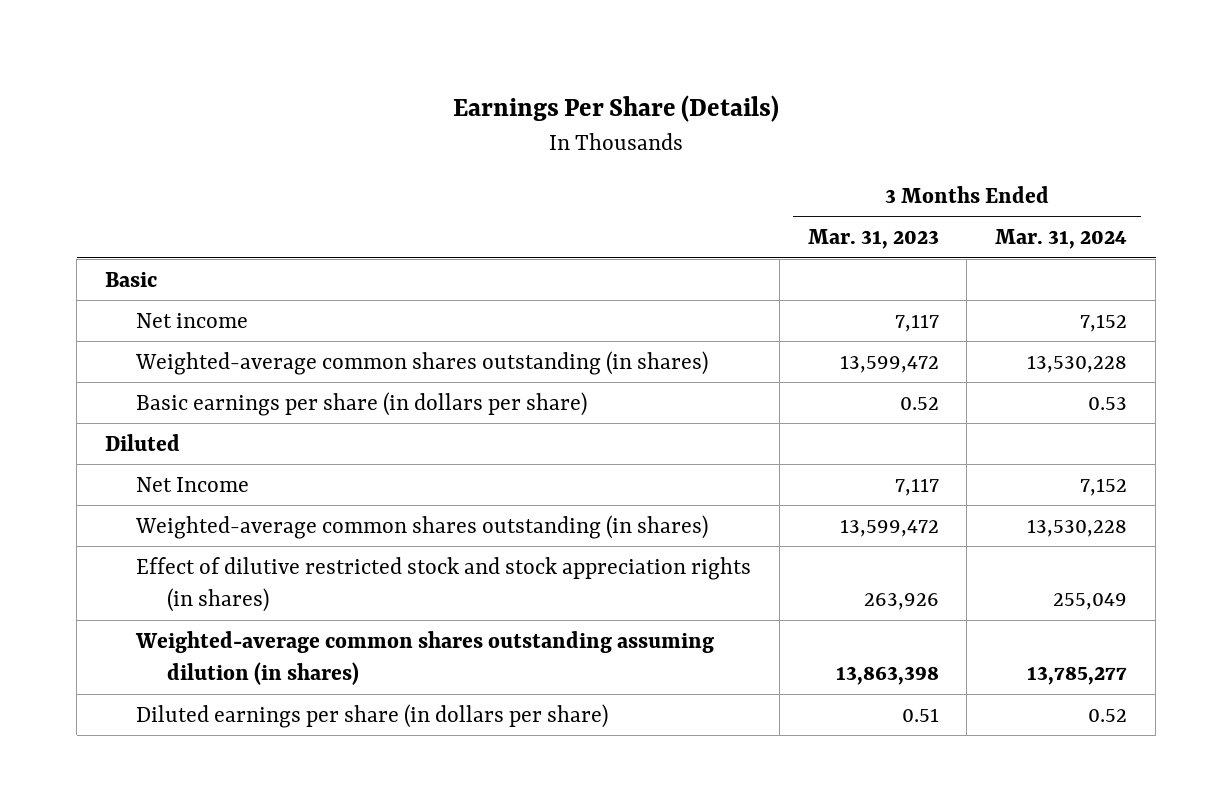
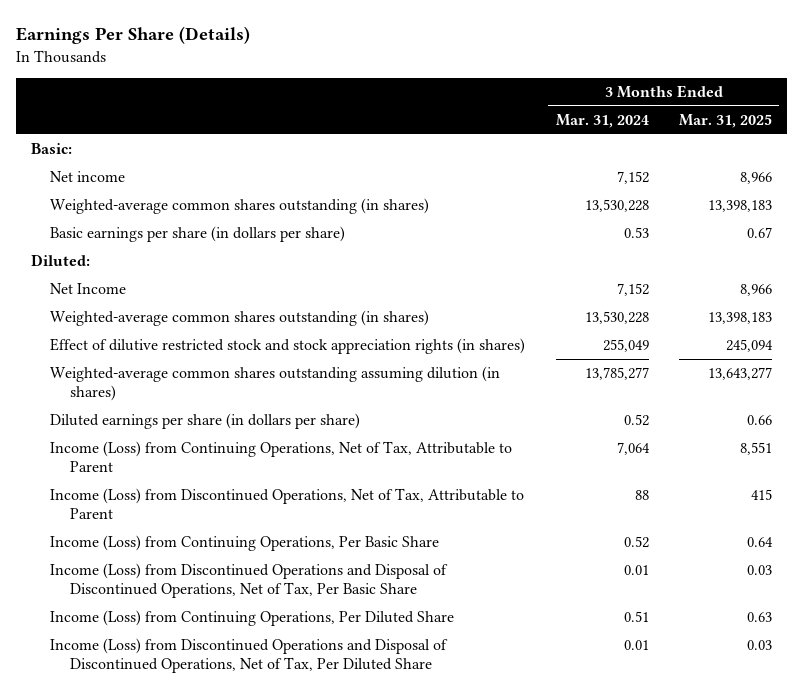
- | 3 Months Ended Mar. 31, 2023 | 3 Months Ended Mar. 31, 2024
+ | 3 Months Ended Mar. 31, 2024 | 3 Months Ended Mar. 31, 2025
- Basic
+ Basic:
- Diluted
+ Diluted:
+ Income (Loss) from Continuing Operations, Net of Tax, Attributable to Parent | 7,064 | 8,551
+ Income (Loss) from Discontinued Operations, Net of Tax, Attributable to Parent | 88 | 415
+ Income (Loss) from Continuing Operations, Per Basic Share | 0.52 | 0.64
+ Income (Loss) from Discontinued Operations and Disposal of Discontinued Operations, Net of Tax, Per Basic Share | 0.01 | 0.03
+ Income (Loss) from Continuing Operations, Per Diluted Share | 0.51 | 0.63
+ Income (Loss) from Discontinued Operations and Disposal of Discontinued Operations, Net of Tax, Per Diluted Share | 0.01 | 0.03

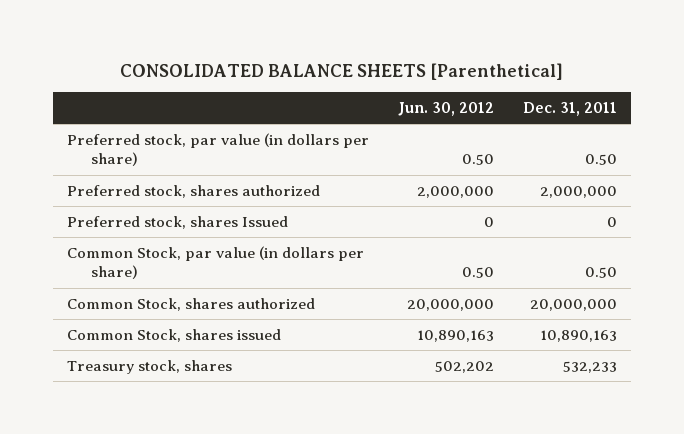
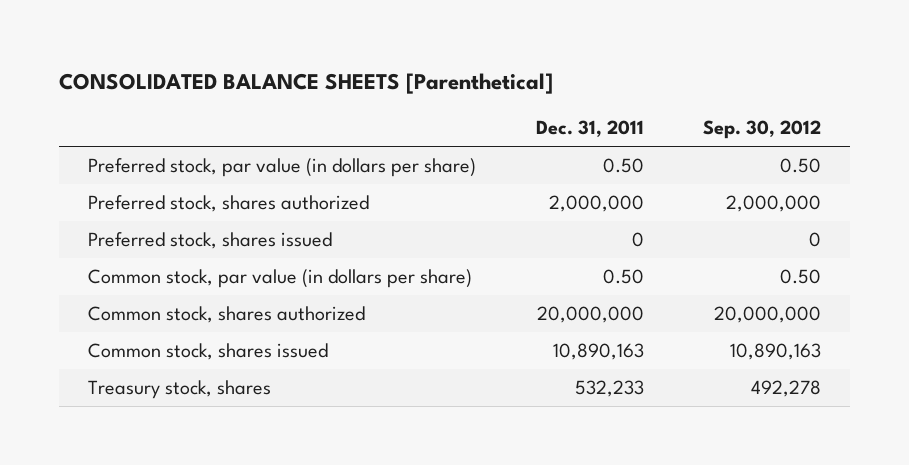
- | Jun. 30, 2012 | Dec. 31, 2011
+ | Dec. 31, 2011 | Sep. 30, 2012
- Preferred stock, shares Issued | 0 | 0
- Common Stock, par value (in dollars per share) | 0.50 | 0.50
- Common Stock, shares authorized | 20,000,000 | 20,000,000
- Common Stock, shares issued | 10,890,163 | 10,890,163
+ Preferred stock, shares issued | 0 | 0
+ Common stock, par value (in dollars per share) | 0.50 | 0.50
+ Common stock, shares authorized | 20,000,000 | 20,000,000
+ Common stock, shares issued | 10,890,163 | 10,890,163

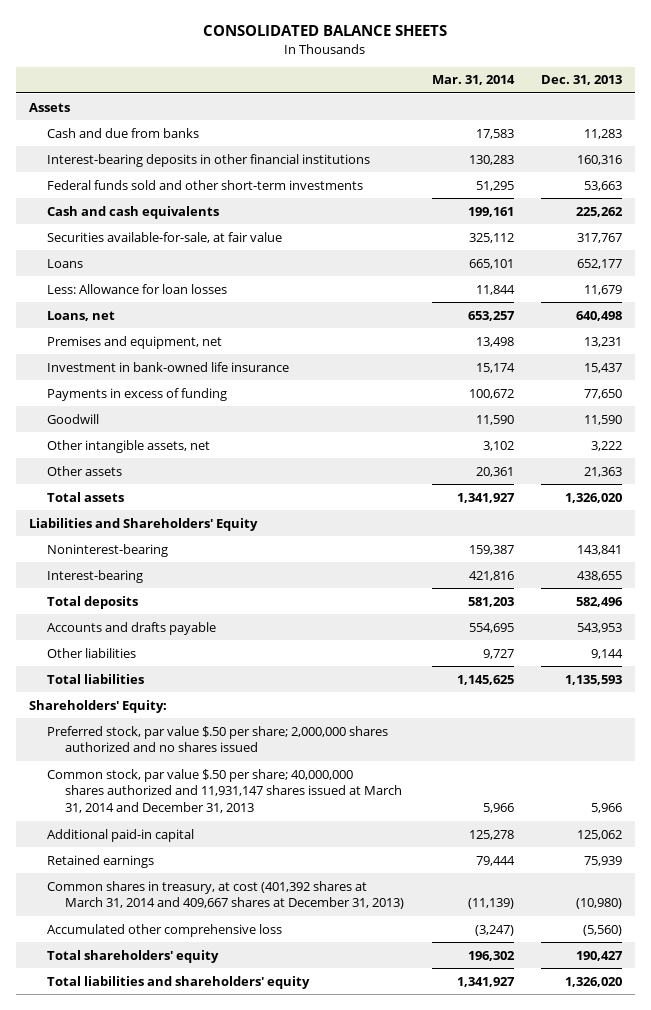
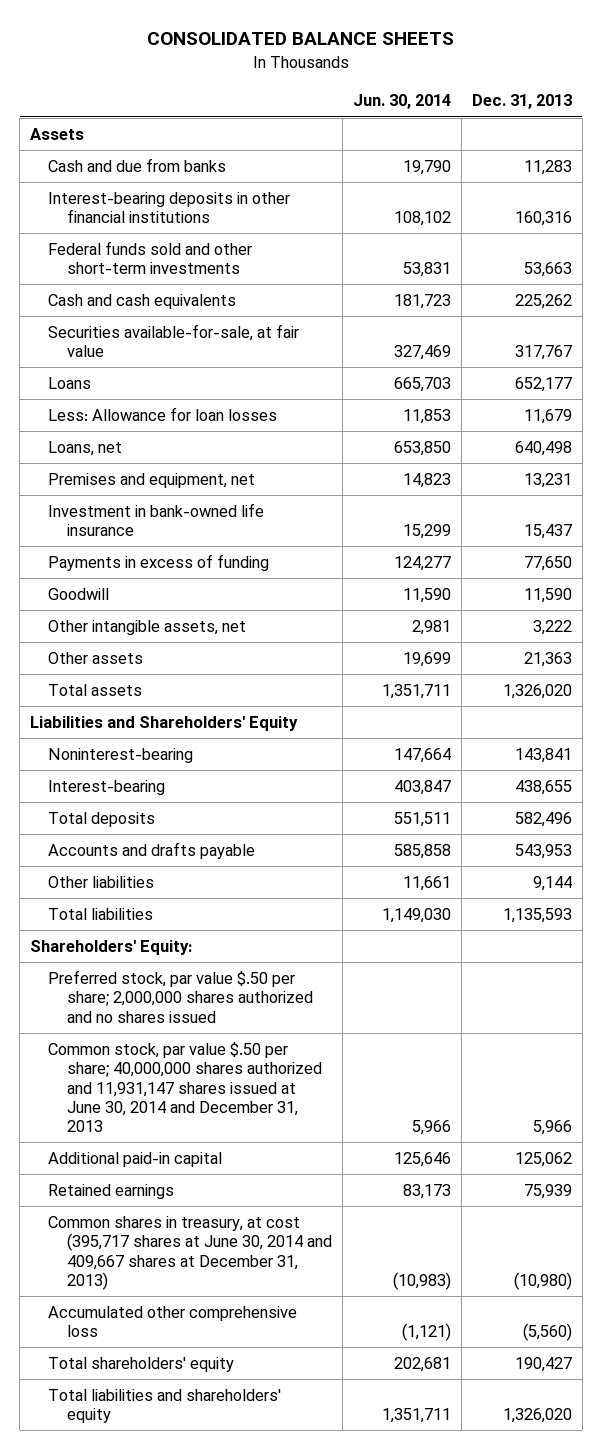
- | Mar. 31, 2014 | Dec. 31, 2013
+ | Jun. 30, 2014 | Dec. 31, 2013
- Common stock, par value $.50 per share; 40,000,000 shares authorized and 11,931,147 shares issued at March 31, 2014 and December 31, 2013 | 5,966 | 5,966
+ Common stock, par value $.50 per share; 40,000,000 shares authorized and 11,931,147 shares issued at June 30, 2014 and December 31, 2013 | 5,966 | 5,966
- Common shares in treasury, at cost (401,392 shares at March 31, 2014 and 409,667 shares at December 31, 2013) | (11,139) | (10,980)
+ Common shares in treasury, at cost (395,717 shares at June 30, 2014 and 409,667 shares at December 31, 2013) | (10,983) | (10,980)

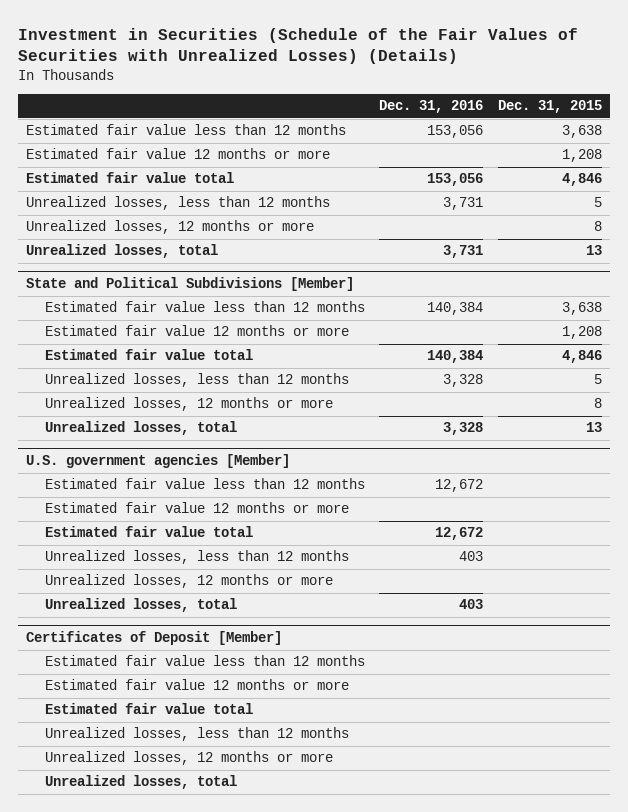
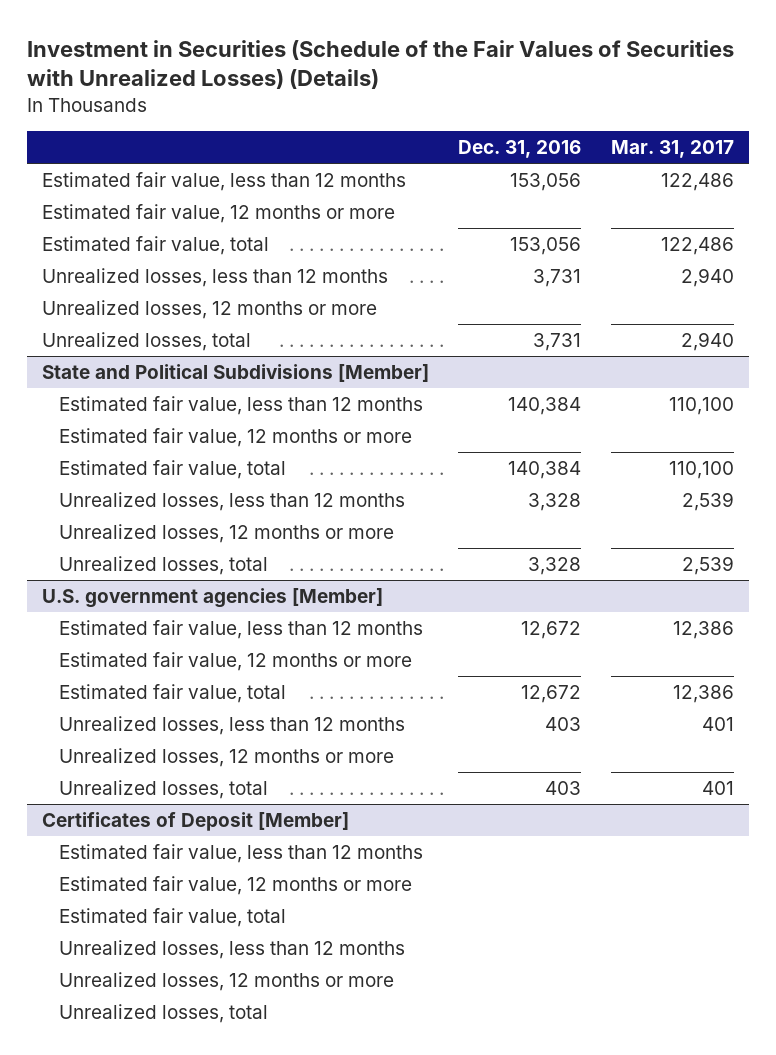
- | Dec. 31, 2016 | Dec. 31, 2015
+ | Dec. 31, 2016 | Mar. 31, 2017
- Estimated fair value less than 12 months | 153,056 | 3,638
- Estimated fair value 12 months or more | | 1,208
- Estimated fair value total | 153,056 | 4,846
+ Estimated fair value, less than 12 months | 153,056 | 122,486
+ Estimated fair value, 12 months or more
+ Estimated fair value, total | 153,056 | 122,486
@ State and Political Subdivisions [Member]
- Estimated fair value less than 12 months | 140,384 | 3,638
- Estimated fair value 12 months or more | | 1,208
- Estimated fair value total | 140,384 | 4,846
+ Estimated fair value, less than 12 months | 140,384 | 110,100
+ Estimated fair value, 12 months or more
+ Estimated fair value, total | 140,384 | 110,100
@ U.S. government agencies [Member]
- Estimated fair value less than 12 months | 12,672 |
- Estimated fair value 12 months or more
- Estimated fair value total | 12,672 |
+ Estimated fair value, less than 12 months | 12,672 | 12,386
+ Estimated fair value, 12 months or more
+ Estimated fair value, total | 12,672 | 12,386
@ Certificates of Deposit [Member]
- Estimated fair value less than 12 months
- Estimated fair value 12 months or more
- Estimated fair value total
+ Estimated fair value, less than 12 months
+ Estimated fair value, 12 months or more
+ Estimated fair value, total

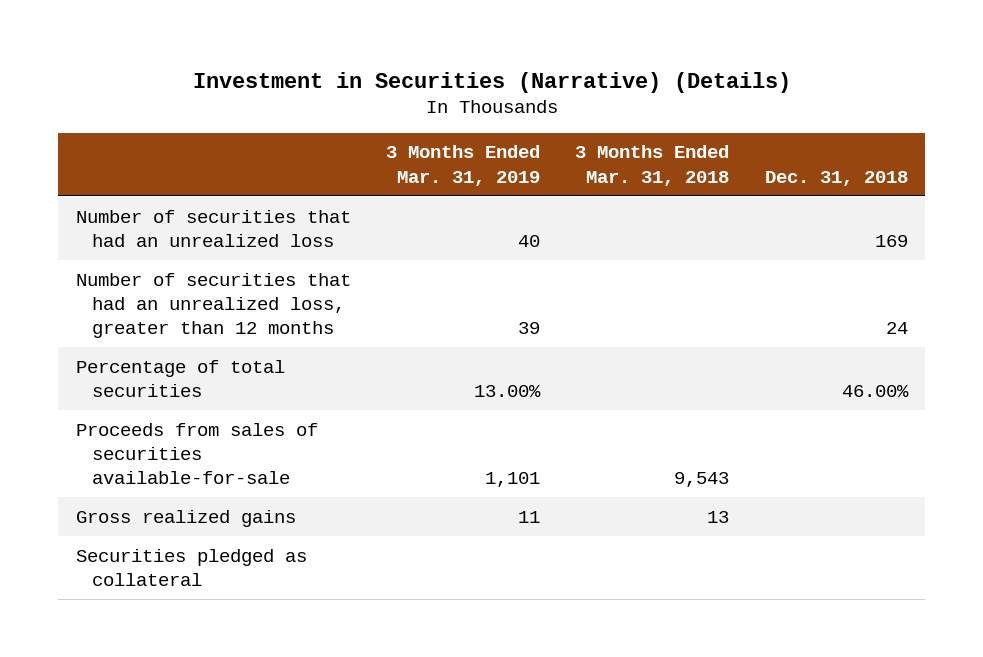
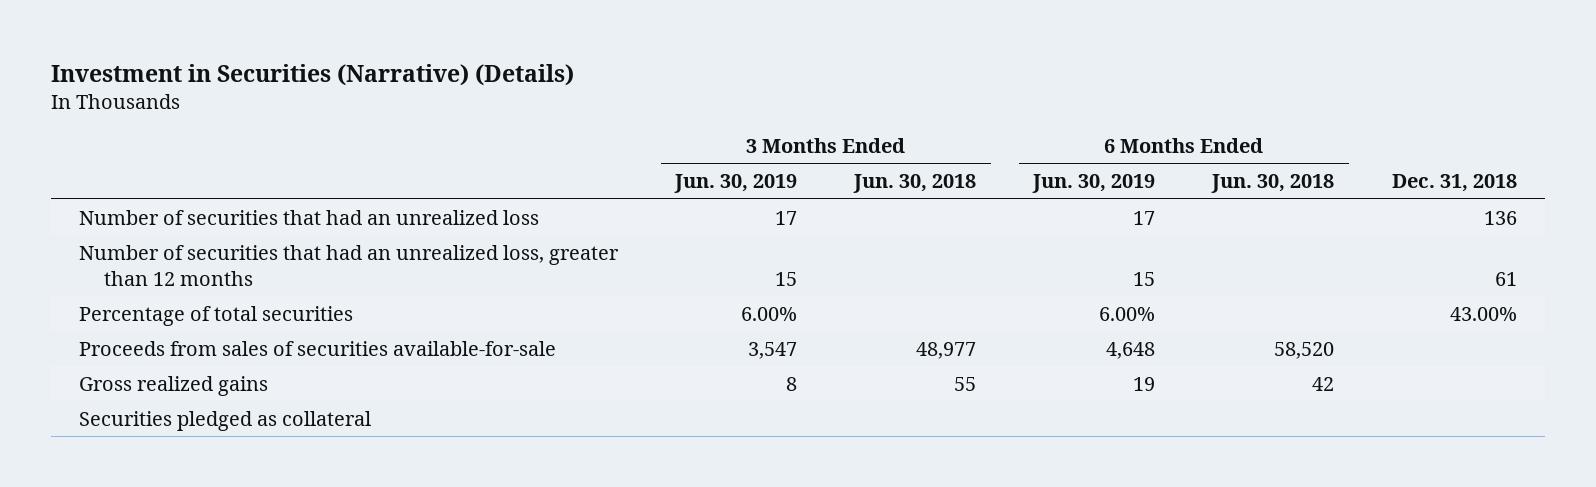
- | 3 Months Ended Mar. 31, 2019 | 3 Months Ended Mar. 31, 2018 | Dec. 31, 2018
+ | 3 Months Ended Jun. 30, 2019 | 3 Months Ended Jun. 30, 2018 | 6 Months Ended Jun. 30, 2019 | 6 Months Ended Jun. 30, 2018 | Dec. 31, 2018
- Number of securities that had an unrealized loss | 40 | | 169
- Number of securities that had an unrealized loss, greater than 12 months | 39 | | 24
- Percentage of total securities | 13.00% | | 46.00%
+ Number of securities that had an unrealized loss | 17 | | 17 | | 136
+ Number of securities that had an unrealized loss, greater than 12 months | 15 | | 15 | | 61
+ Percentage of total securities | 6.00% | | 6.00% | | 43.00%

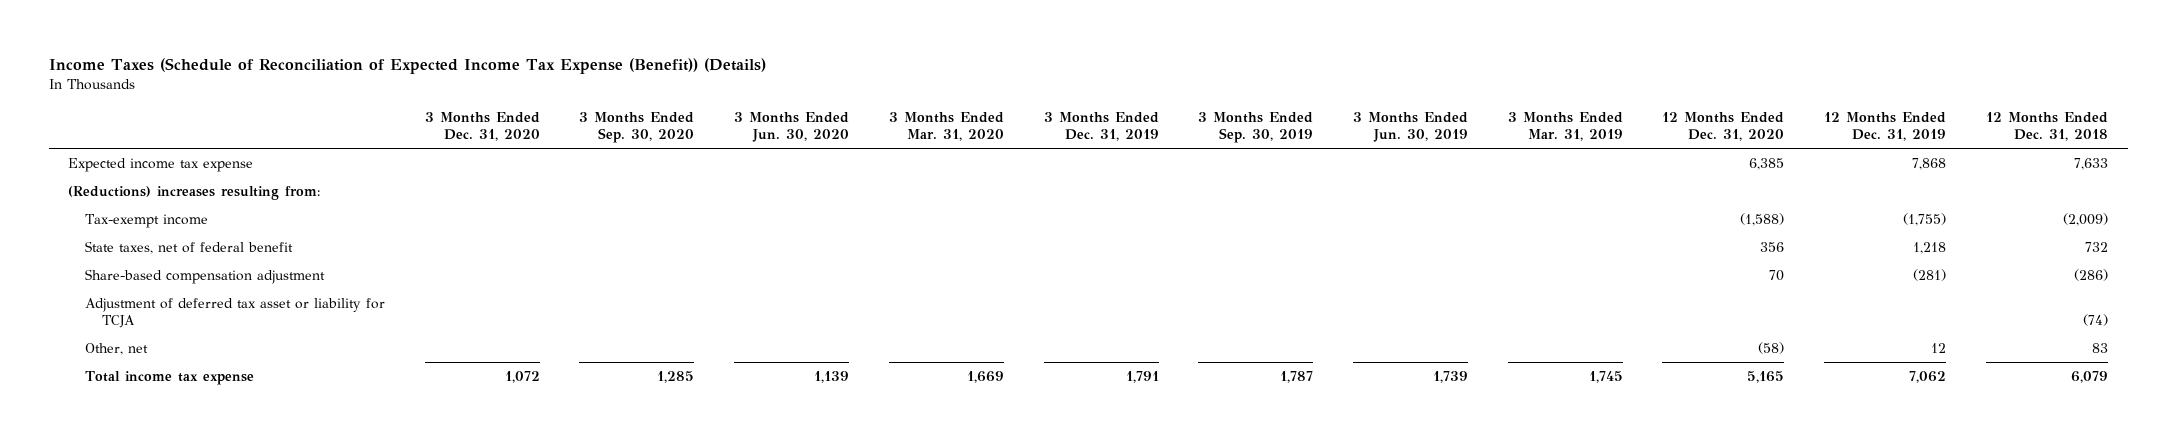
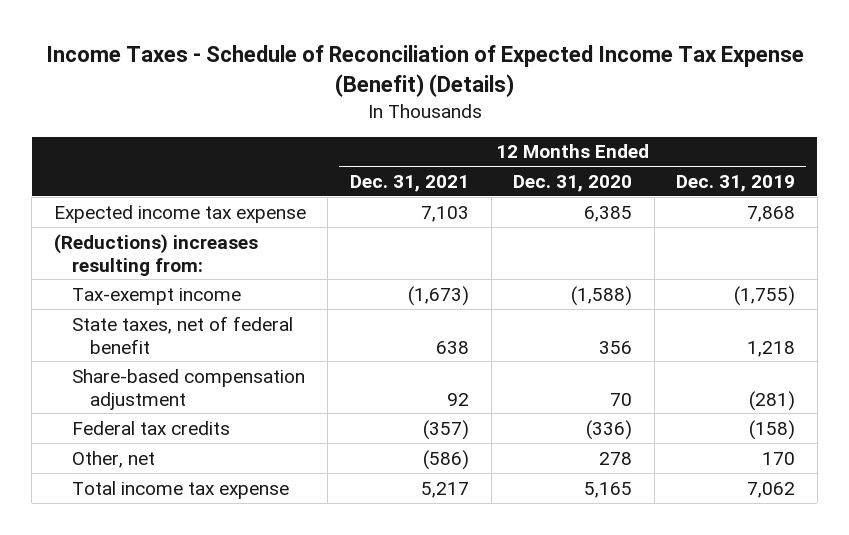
- Income Taxes (Schedule of Reconciliation of Expected Income Tax Expense (Benefit)) (Details)
+ Income Taxes - Schedule of Reconciliation of Expected Income Tax Expense (Benefit) (Details)
- | 3 Months Ended Dec. 31, 2020 | 3 Months Ended Sep. 30, 2020 | 3 Months Ended Jun. 30, 2020 | 3 Months Ended Mar. 31, 2020 | 3 Months Ended Dec. 31, 2019 | 3 Months Ended Sep. 30, 2019 | 3 Months Ended Jun. 30, 2019 | 3 Months Ended Mar. 31, 2019 | 12 Months Ended Dec. 31, 2020 | 12 Months Ended Dec. 31, 2019 | 12 Months Ended Dec. 31, 2018
+ | 12 Months Ended Dec. 31, 2021 | 12 Months Ended Dec. 31, 2020 | 12 Months Ended Dec. 31, 2019
- Adjustment of deferred tax asset or liability for TCJA | | | | | | | | | | | (74)
- Other, net | | | | | | | | | (58) | 12 | 83
+ Federal tax credits | (357) | (336) | (158)
+ Other, net | (586) | 278 | 170

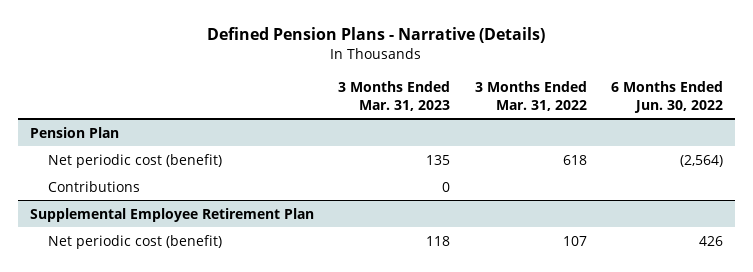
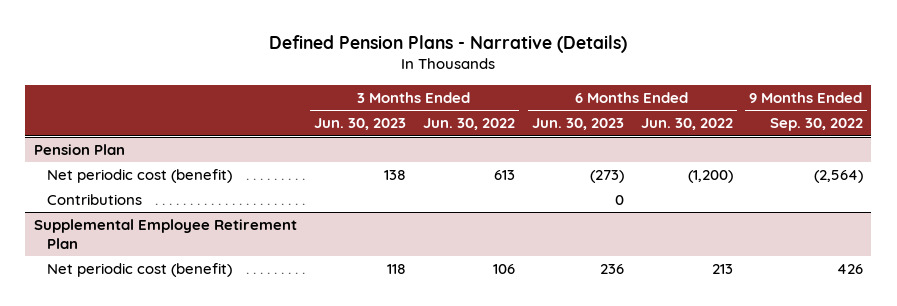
- | 3 Months Ended Mar. 31, 2023 | 3 Months Ended Mar. 31, 2022 | 6 Months Ended Jun. 30, 2022
+ | 3 Months Ended Jun. 30, 2023 | 3 Months Ended Jun. 30, 2022 | 6 Months Ended Jun. 30, 2023 | 6 Months Ended Jun. 30, 2022 | 9 Months Ended Sep. 30, 2022
@ Pension Plan
- Net periodic cost (benefit) | 135 | 618 | (2,564)
+ Net periodic cost (benefit) | 138 | 613 | (273) | (1,200) | (2,564)
@ Supplemental Employee Retirement Plan
- Net periodic cost (benefit) | 118 | 107 | 426
+ Net periodic cost (benefit) | 118 | 106 | 236 | 213 | 426

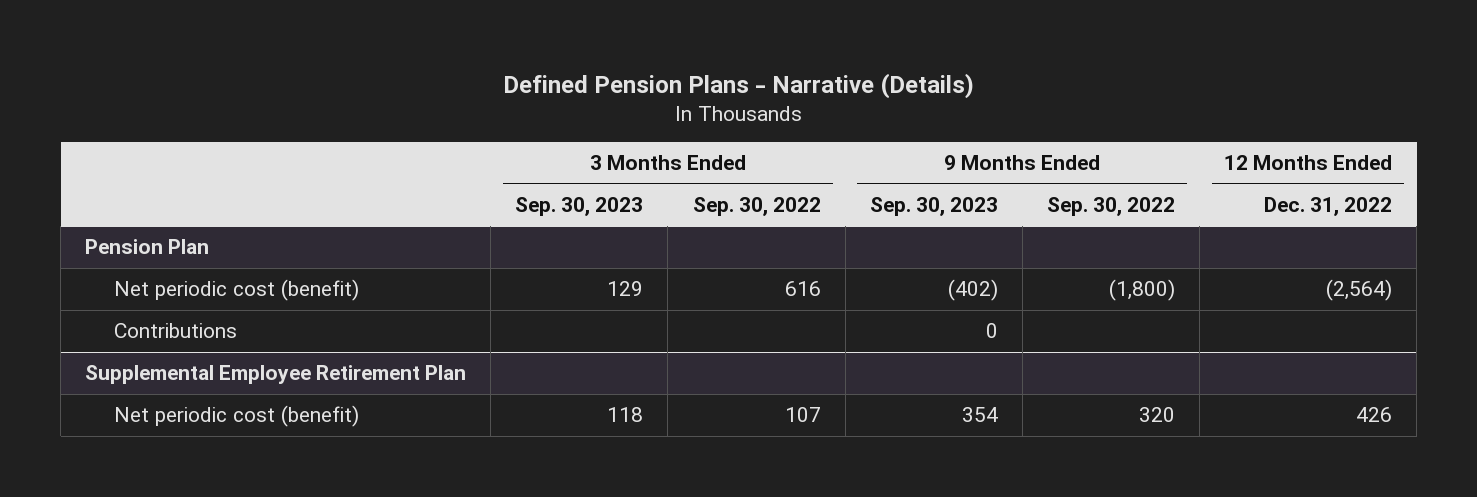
- | 3 Months Ended Jun. 30, 2023 | 3 Months Ended Jun. 30, 2022 | 6 Months Ended Jun. 30, 2023 | 6 Months Ended Jun. 30, 2022 | 9 Months Ended Sep. 30, 2022
+ | 3 Months Ended Sep. 30, 2023 | 3 Months Ended Sep. 30, 2022 | 9 Months Ended Sep. 30, 2023 | 9 Months Ended Sep. 30, 2022 | 12 Months Ended Dec. 31, 2022
@ Pension Plan
- Net periodic cost (benefit) | 138 | 613 | (273) | (1,200) | (2,564)
+ Net periodic cost (benefit) | 129 | 616 | (402) | (1,800) | (2,564)
@ Supplemental Employee Retirement Plan
- Net periodic cost (benefit) | 118 | 106 | 236 | 213 | 426
+ Net periodic cost (benefit) | 118 | 107 | 354 | 320 | 426

